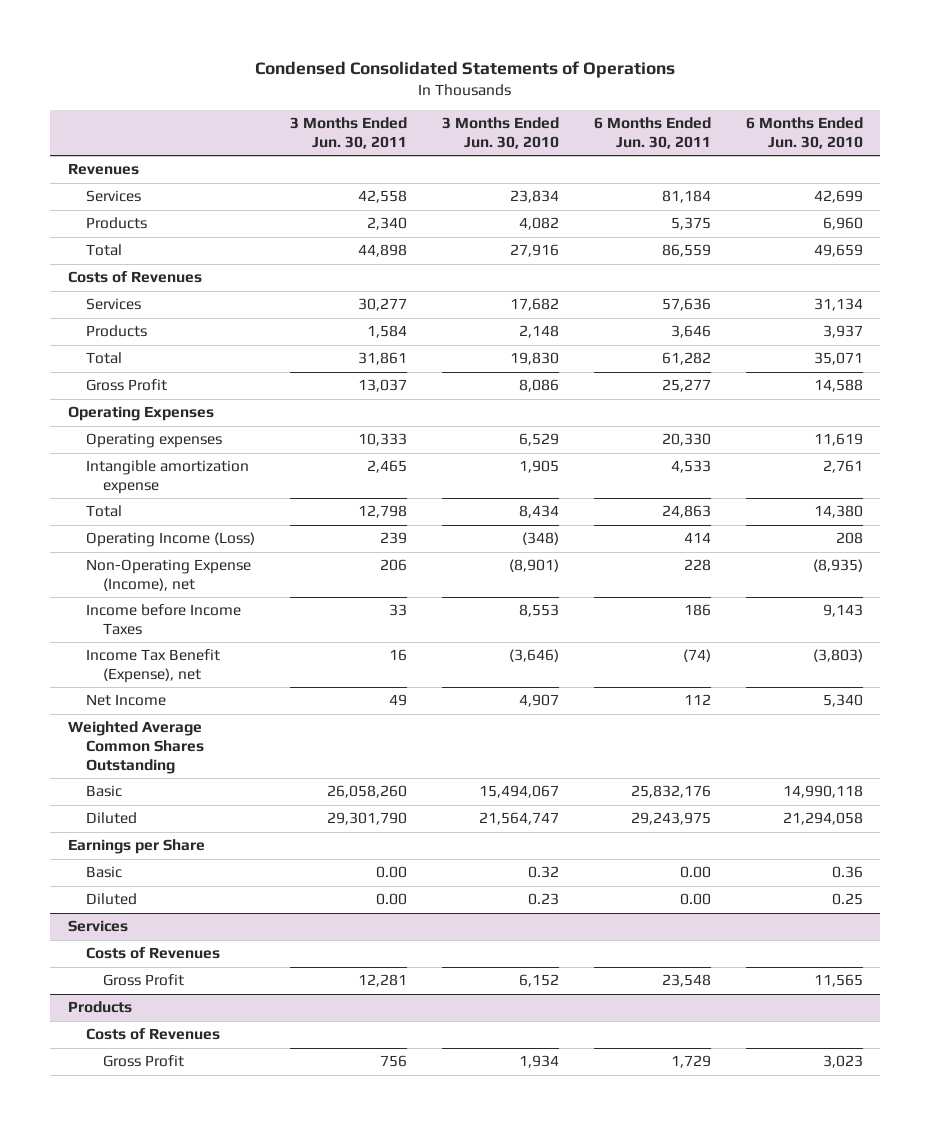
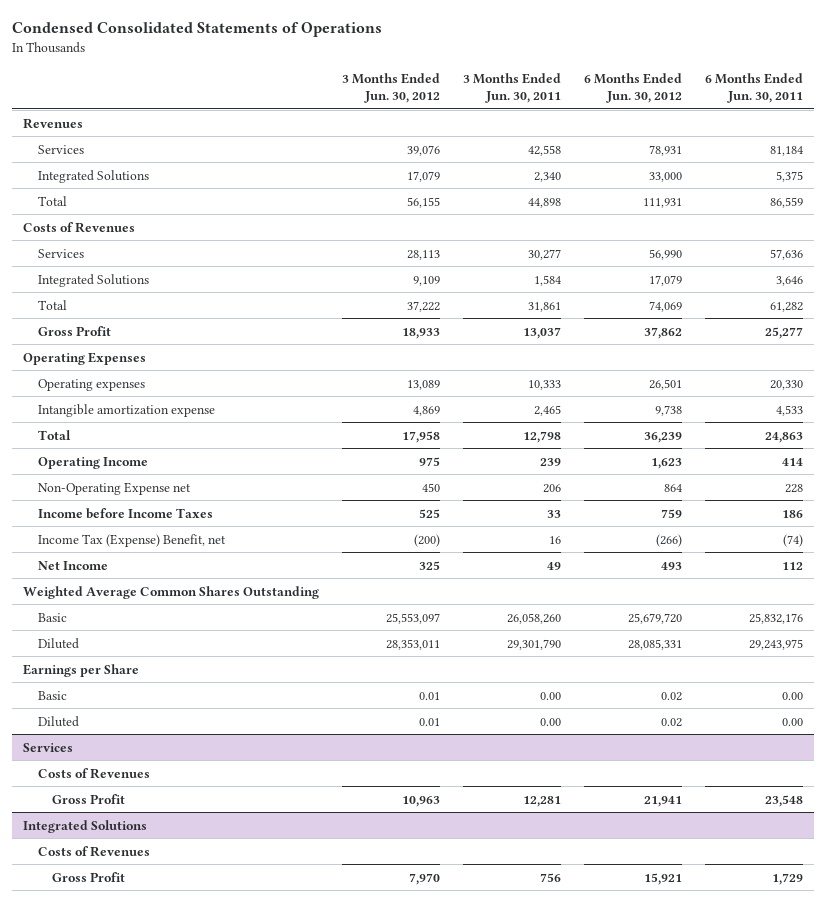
- | 3 Months Ended Jun. 30, 2011 | 3 Months Ended Jun. 30, 2010 | 6 Months Ended Jun. 30, 2011 | 6 Months Ended Jun. 30, 2010
+ | 3 Months Ended Jun. 30, 2012 | 3 Months Ended Jun. 30, 2011 | 6 Months Ended Jun. 30, 2012 | 6 Months Ended Jun. 30, 2011
- Products | 2,340 | 4,082 | 5,375 | 6,960
+ Integrated Solutions | 17,079 | 2,340 | 33,000 | 5,375
- Products | 1,584 | 2,148 | 3,646 | 3,937
+ Integrated Solutions | 9,109 | 1,584 | 17,079 | 3,646
- Operating Income (Loss) | 239 | (348) | 414 | 208
- Non-Operating Expense (Income), net | 206 | (8,901) | 228 | (8,935)
+ Operating Income | 975 | 239 | 1,623 | 414
+ Non-Operating Expense net | 450 | 206 | 864 | 228
- Income Tax Benefit (Expense), net | 16 | (3,646) | (74) | (3,803)
+ Income Tax (Expense) Benefit, net | (200) | 16 | (266) | (74)
- Products
+ Integrated Solutions

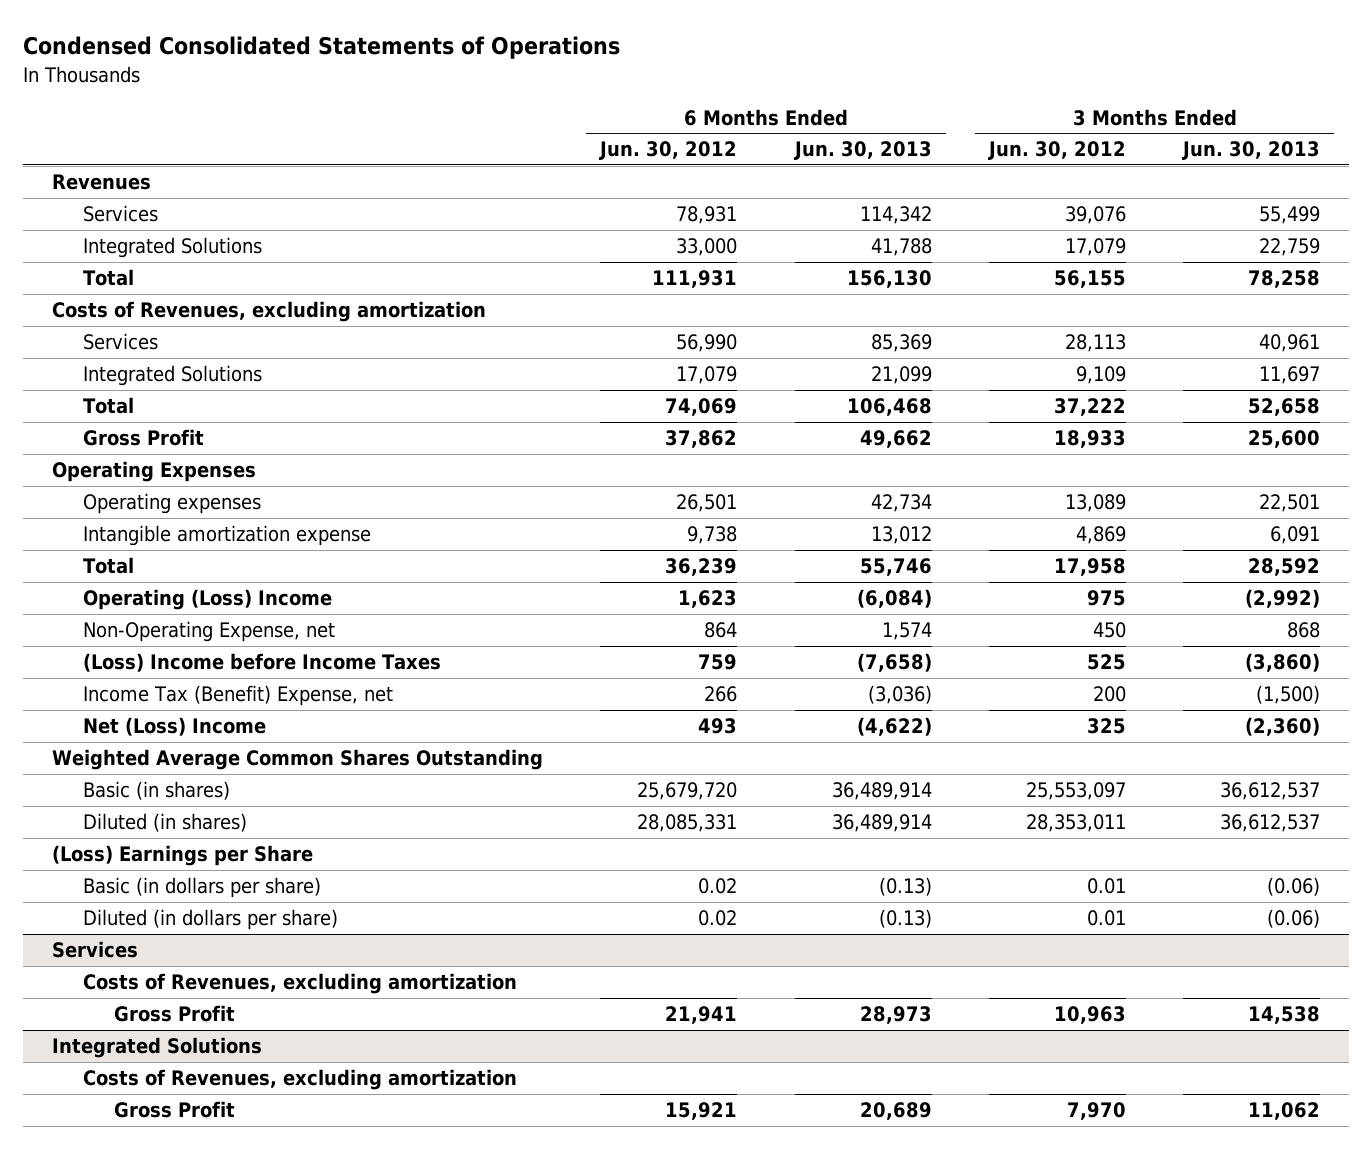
- | 3 Months Ended Jun. 30, 2012 | 3 Months Ended Jun. 30, 2011 | 6 Months Ended Jun. 30, 2012 | 6 Months Ended Jun. 30, 2011
+ | 6 Months Ended Jun. 30, 2012 | 6 Months Ended Jun. 30, 2013 | 3 Months Ended Jun. 30, 2012 | 3 Months Ended Jun. 30, 2013
- Costs of Revenues
+ Costs of Revenues, excluding amortization
- Operating Income | 975 | 239 | 1,623 | 414
- Non-Operating Expense net | 450 | 206 | 864 | 228
- Income before Income Taxes | 525 | 33 | 759 | 186
- Income Tax (Expense) Benefit, net | (200) | 16 | (266) | (74)
- Net Income | 325 | 49 | 493 | 112
+ Operating (Loss) Income | 1,623 | (6,084) | 975 | (2,992)
+ Non-Operating Expense, net | 864 | 1,574 | 450 | 868
+ (Loss) Income before Income Taxes | 759 | (7,658) | 525 | (3,860)
+ Income Tax (Benefit) Expense, net | 266 | (3,036) | 200 | (1,500)
+ Net (Loss) Income | 493 | (4,622) | 325 | (2,360)
- Basic | 25,553,097 | 26,058,260 | 25,679,720 | 25,832,176
- Diluted | 28,353,011 | 29,301,790 | 28,085,331 | 29,243,975
- Earnings per Share
- Basic | 0.01 | 0.00 | 0.02 | 0.00
- Diluted | 0.01 | 0.00 | 0.02 | 0.00
+ Basic (in shares) | 25,679,720 | 36,489,914 | 25,553,097 | 36,612,537
+ Diluted (in shares) | 28,085,331 | 36,489,914 | 28,353,011 | 36,612,537
+ (Loss) Earnings per Share
+ Basic (in dollars per share) | 0.02 | (0.13) | 0.01 | (0.06)
+ Diluted (in dollars per share) | 0.02 | (0.13) | 0.01 | (0.06)
@ Services
- Costs of Revenues
+ Costs of Revenues, excluding amortization
@ Integrated Solutions
- Costs of Revenues
+ Costs of Revenues, excluding amortization

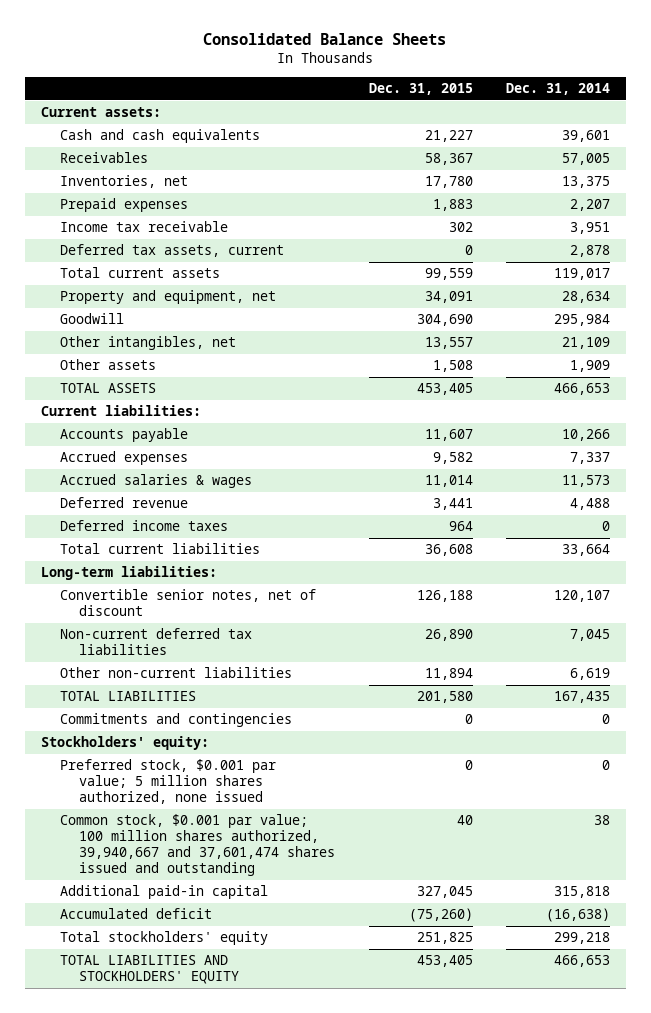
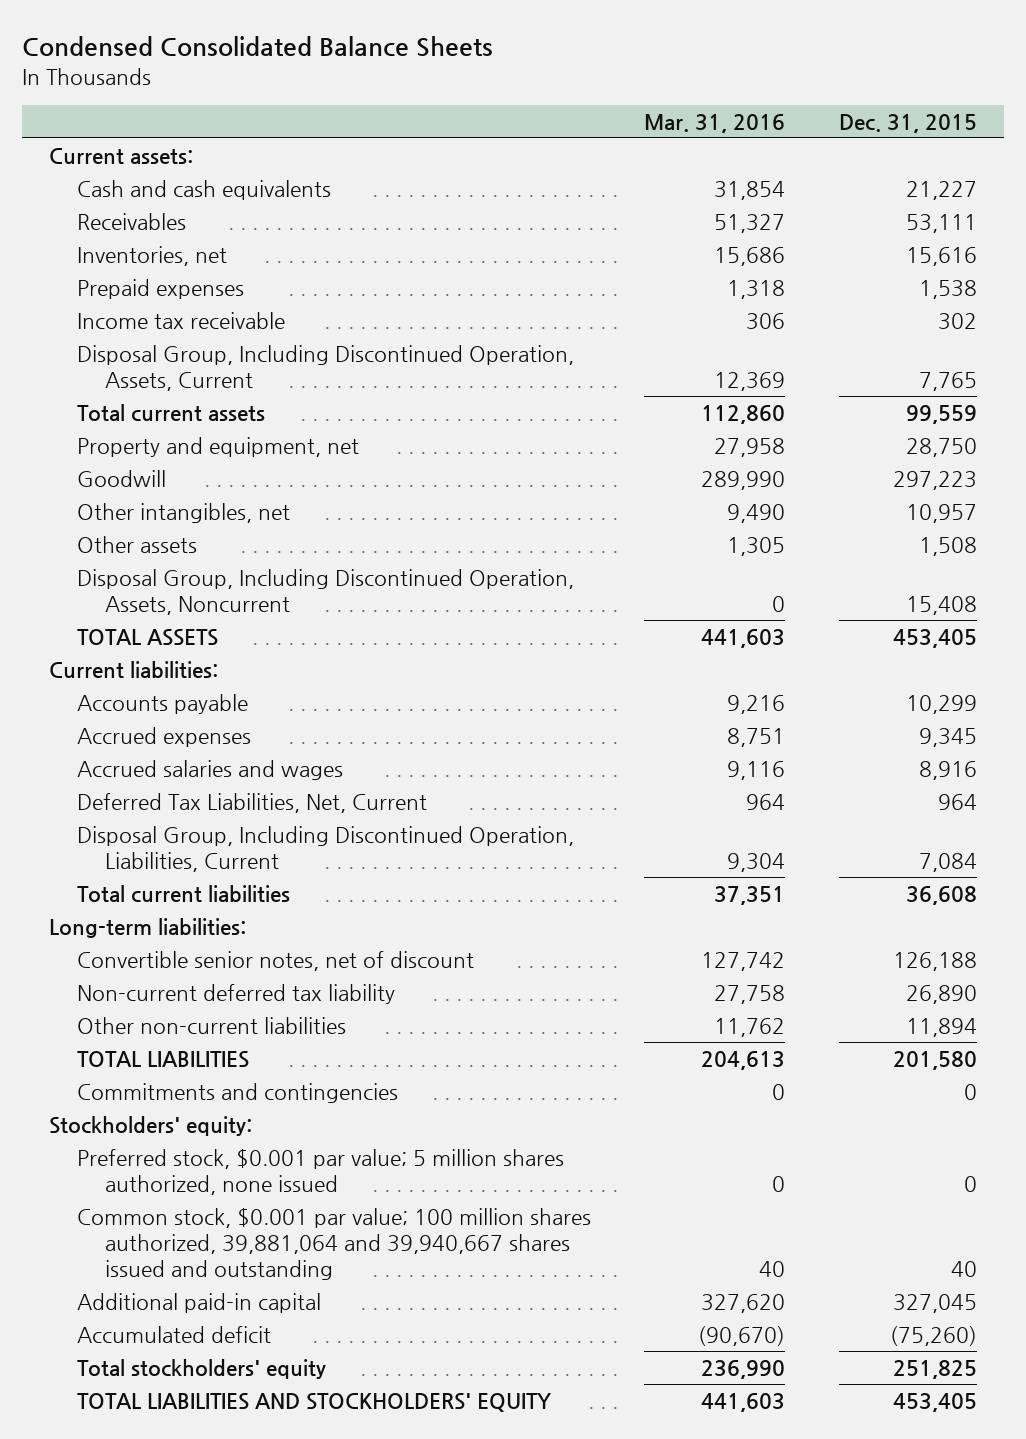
- Consolidated Balance Sheets
+ Condensed Consolidated Balance Sheets
- | Dec. 31, 2015 | Dec. 31, 2014
+ | Mar. 31, 2016 | Dec. 31, 2015
- Receivables | 58,367 | 57,005
- Inventories, net | 17,780 | 13,375
- Prepaid expenses | 1,883 | 2,207
+ Receivables | 51,327 | 53,111
+ Inventories, net | 15,686 | 15,616
+ Prepaid expenses | 1,318 | 1,538
- Deferred tax assets, current | 0 | 2,878
+ Disposal Group, Including Discontinued Operation, Assets, Current | 12,369 | 7,765
- Property and equipment, net | 34,091 | 28,634
- Goodwill | 304,690 | 295,984
- Other intangibles, net | 13,557 | 21,109
+ Property and equipment, net | 27,958 | 28,750
+ Goodwill | 289,990 | 297,223
+ Other intangibles, net | 9,490 | 10,957
+ Disposal Group, Including Discontinued Operation, Assets, Noncurrent | 0 | 15,408
- Accounts payable | 11,607 | 10,266
- Accrued expenses | 9,582 | 7,337
- Accrued salaries & wages | 11,014 | 11,573
- Deferred revenue | 3,441 | 4,488
- Deferred income taxes | 964 | 0
+ Accounts payable | 9,216 | 10,299
+ Accrued expenses | 8,751 | 9,345
+ Accrued salaries and wages | 9,116 | 8,916
+ Deferred Tax Liabilities, Net, Current | 964 | 964
+ Disposal Group, Including Discontinued Operation, Liabilities, Current | 9,304 | 7,084
- Non-current deferred tax liabilities | 26,890 | 7,045
+ Non-current deferred tax liability | 27,758 | 26,890
- Common stock, $0.001 par value; 100 million shares authorized, 39,940,667 and 37,601,474 shares issued and outstanding | 40 | 38
+ Common stock, $0.001 par value; 100 million shares authorized, 39,881,064 and 39,940,667 shares issued and outstanding | 40 | 40

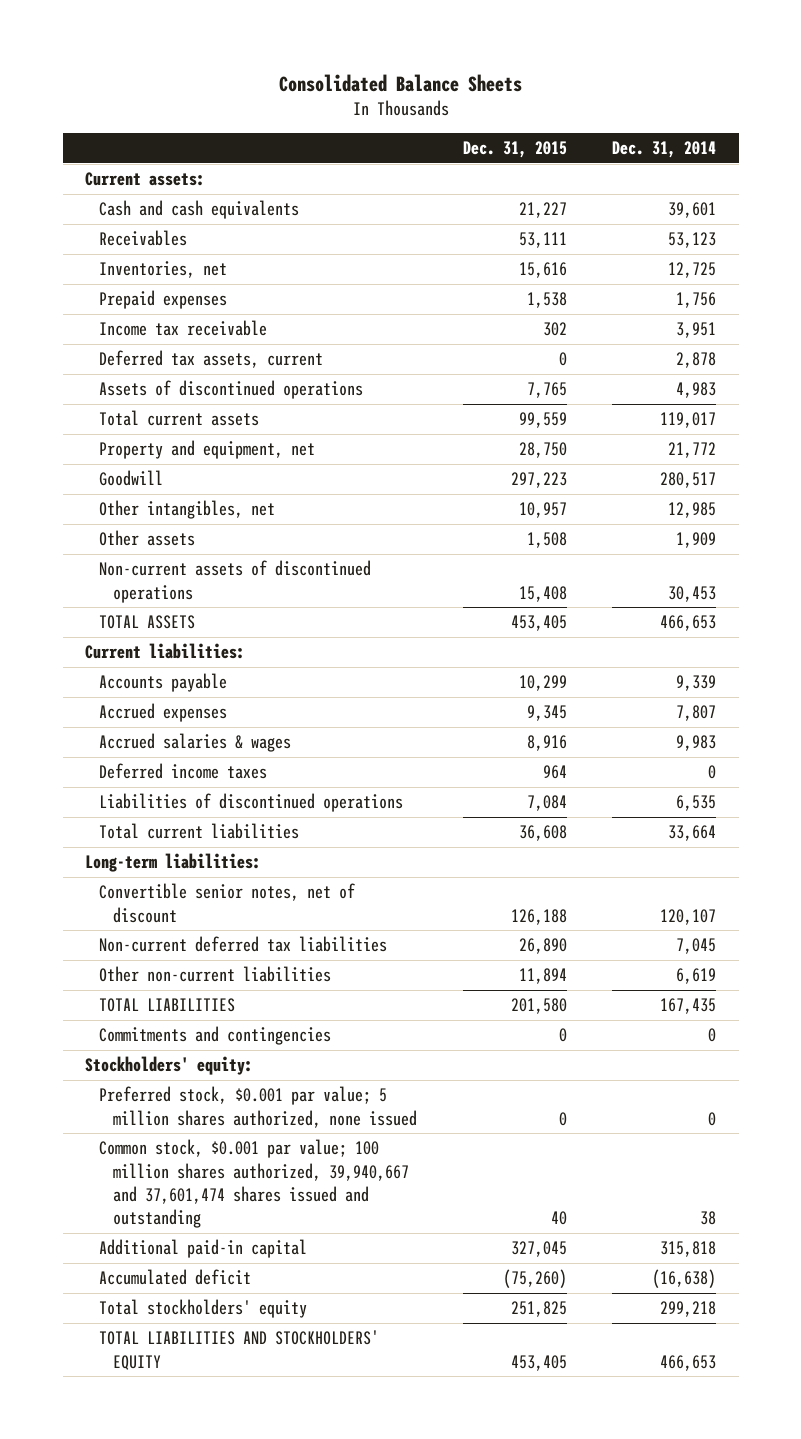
- Condensed Consolidated Balance Sheets
+ Consolidated Balance Sheets
- | Mar. 31, 2016 | Dec. 31, 2015
+ | Dec. 31, 2015 | Dec. 31, 2014
- Disposal Group, Including Discontinued Operation, Assets, Current | 12,369 | 7,765
+ Deferred tax assets, current | 0 | 2,878
+ Assets of discontinued operations | 7,765 | 4,983
- Disposal Group, Including Discontinued Operation, Assets, Noncurrent | 0 | 15,408
+ Non-current assets of discontinued operations | 15,408 | 30,453
- Accrued salaries and wages | 9,116 | 8,916
- Deferred Tax Liabilities, Net, Current | 964 | 964
- Disposal Group, Including Discontinued Operation, Liabilities, Current | 9,304 | 7,084
+ Accrued salaries & wages | 8,916 | 9,983
+ Deferred income taxes | 964 | 0
+ Liabilities of discontinued operations | 7,084 | 6,535
- Non-current deferred tax liability | 27,758 | 26,890
+ Non-current deferred tax liabilities | 26,890 | 7,045
- Common stock, $0.001 par value; 100 million shares authorized, 39,881,064 and 39,940,667 shares issued and outstanding | 40 | 40
+ Common stock, $0.001 par value; 100 million shares authorized, 39,940,667 and 37,601,474 shares issued and outstanding | 40 | 38

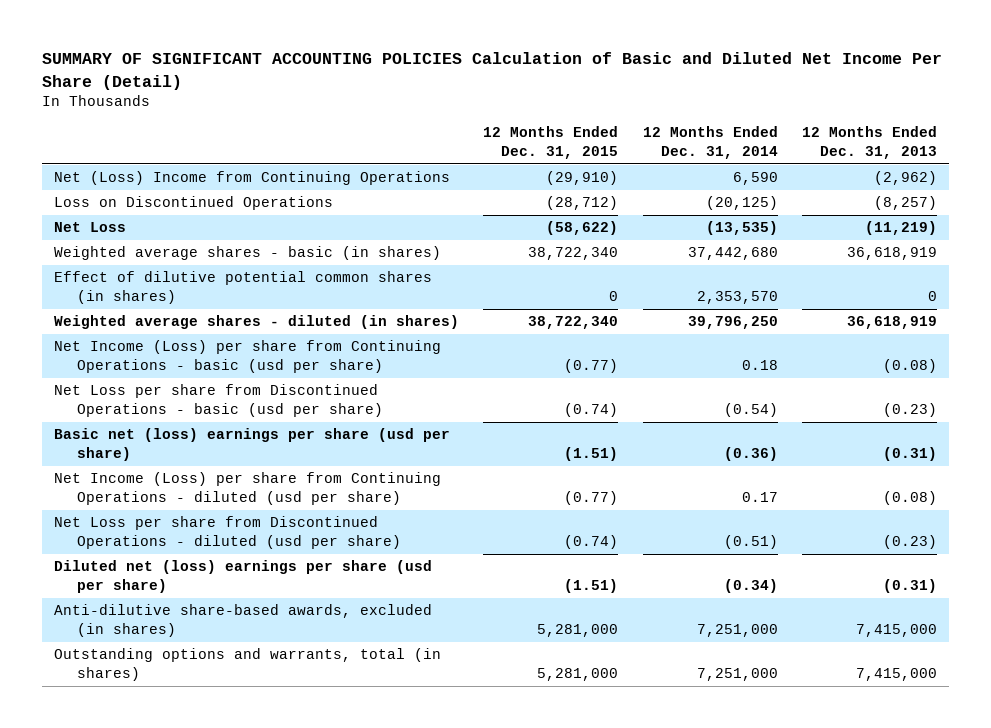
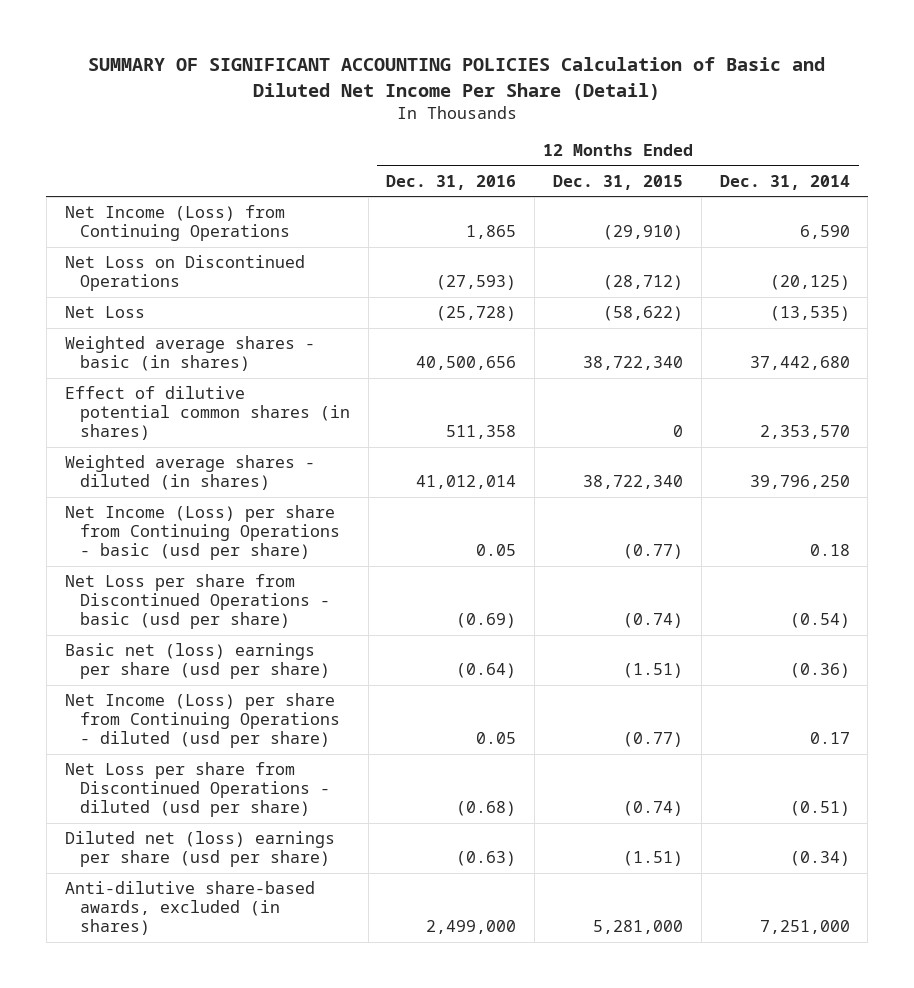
- | 12 Months Ended Dec. 31, 2015 | 12 Months Ended Dec. 31, 2014 | 12 Months Ended Dec. 31, 2013
+ | 12 Months Ended Dec. 31, 2016 | 12 Months Ended Dec. 31, 2015 | 12 Months Ended Dec. 31, 2014
- Net (Loss) Income from Continuing Operations | (29,910) | 6,590 | (2,962)
- Loss on Discontinued Operations | (28,712) | (20,125) | (8,257)
+ Net Income (Loss) from Continuing Operations | 1,865 | (29,910) | 6,590
+ Net Loss on Discontinued Operations | (27,593) | (28,712) | (20,125)
- Outstanding options and warrants, total (in shares) | 5,281,000 | 7,251,000 | 7,415,000

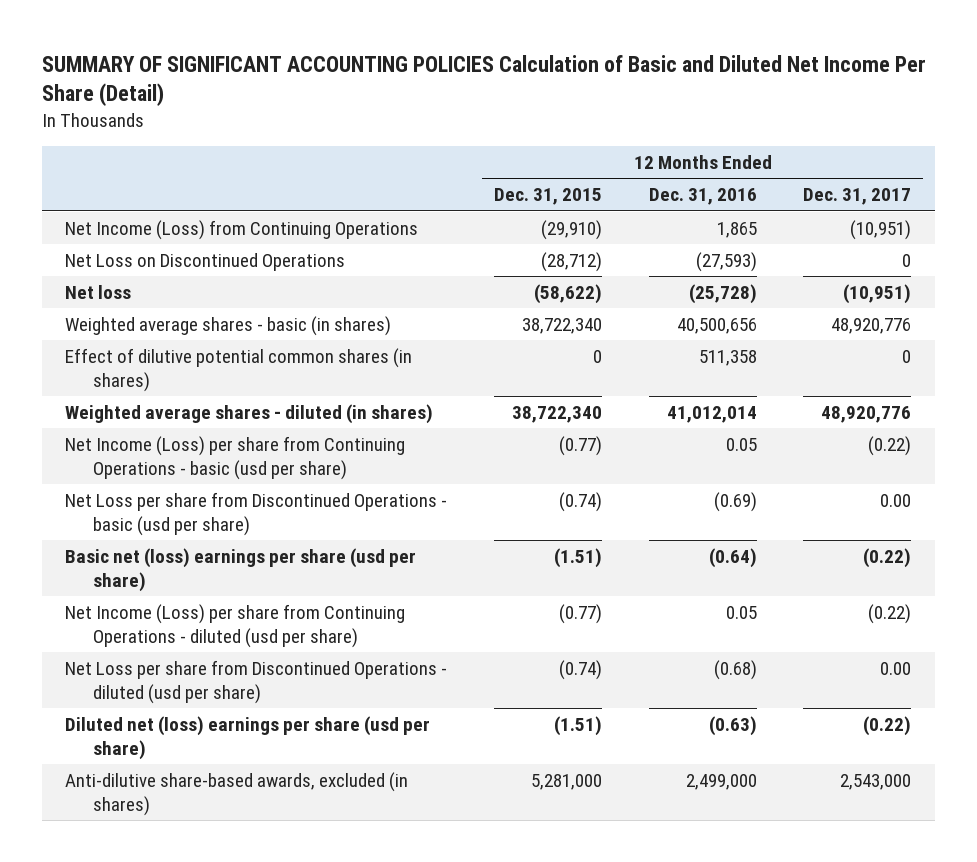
- | 12 Months Ended Dec. 31, 2016 | 12 Months Ended Dec. 31, 2015 | 12 Months Ended Dec. 31, 2014
+ | 12 Months Ended Dec. 31, 2015 | 12 Months Ended Dec. 31, 2016 | 12 Months Ended Dec. 31, 2017
- Net Loss | (25,728) | (58,622) | (13,535)
+ Net loss | (58,622) | (25,728) | (10,951)

